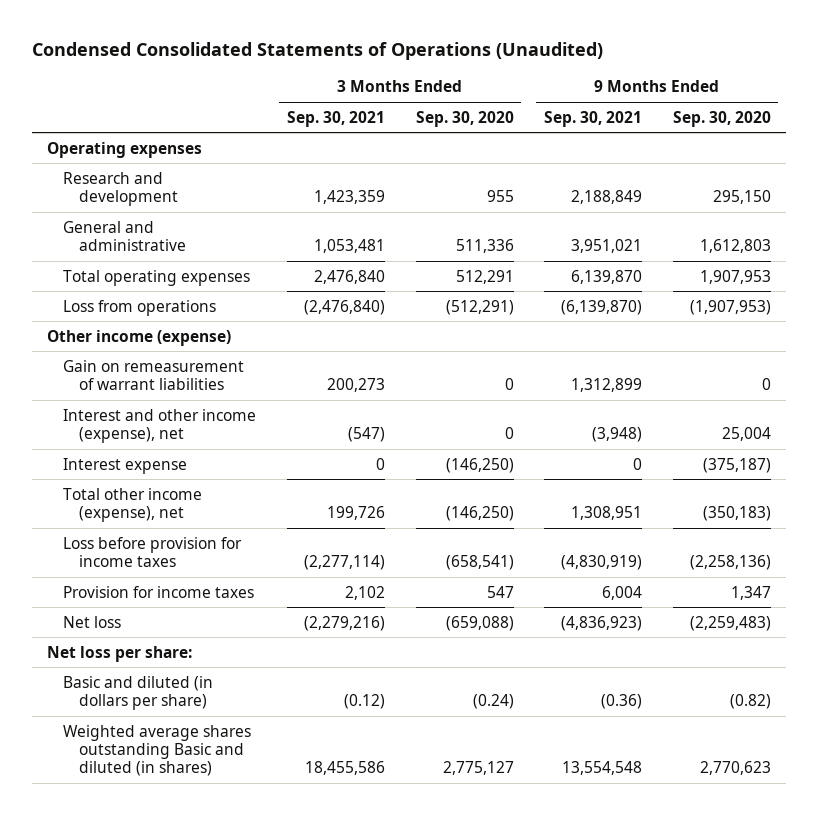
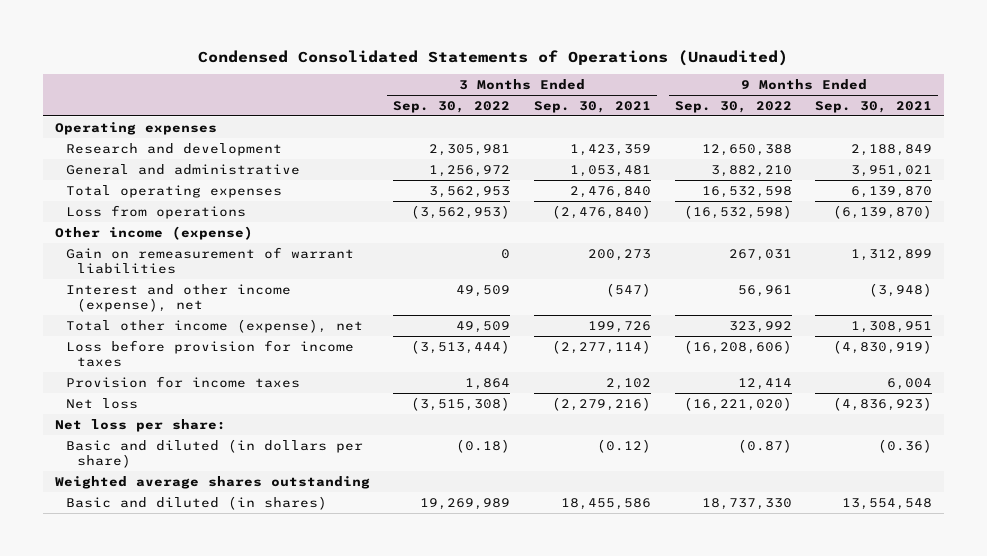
- | 3 Months Ended Sep. 30, 2021 | 3 Months Ended Sep. 30, 2020 | 9 Months Ended Sep. 30, 2021 | 9 Months Ended Sep. 30, 2020
+ | 3 Months Ended Sep. 30, 2022 | 3 Months Ended Sep. 30, 2021 | 9 Months Ended Sep. 30, 2022 | 9 Months Ended Sep. 30, 2021
- Interest expense | 0 | (146,250) | 0 | (375,187)
- Weighted average shares outstanding Basic and diluted (in shares) | 18,455,586 | 2,775,127 | 13,554,548 | 2,770,623
+ Weighted average shares outstanding
+ Basic and diluted (in shares) | 19,269,989 | 18,455,586 | 18,737,330 | 13,554,548

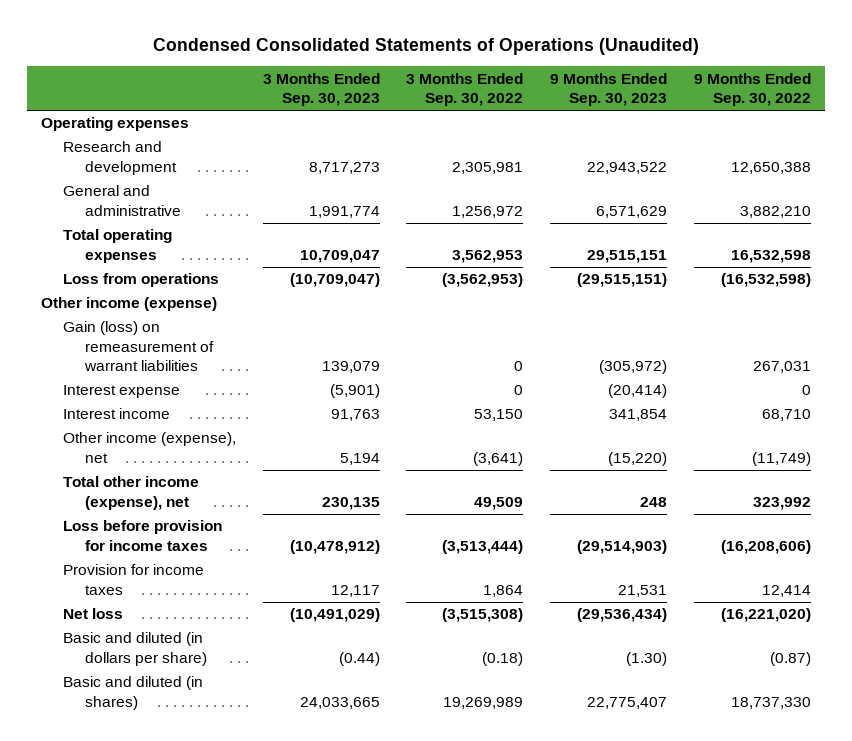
- | 3 Months Ended Sep. 30, 2022 | 3 Months Ended Sep. 30, 2021 | 9 Months Ended Sep. 30, 2022 | 9 Months Ended Sep. 30, 2021
+ | 3 Months Ended Sep. 30, 2023 | 3 Months Ended Sep. 30, 2022 | 9 Months Ended Sep. 30, 2023 | 9 Months Ended Sep. 30, 2022
- Gain on remeasurement of warrant liabilities | 0 | 200,273 | 267,031 | 1,312,899
- Interest and other income (expense), net | 49,509 | (547) | 56,961 | (3,948)
+ Gain (loss) on remeasurement of warrant liabilities | 139,079 | 0 | (305,972) | 267,031
+ Interest expense | (5,901) | 0 | (20,414) | 0
+ Interest income | 91,763 | 53,150 | 341,854 | 68,710
+ Other income (expense), net | 5,194 | (3,641) | (15,220) | (11,749)
- Net loss per share:
- Weighted average shares outstanding

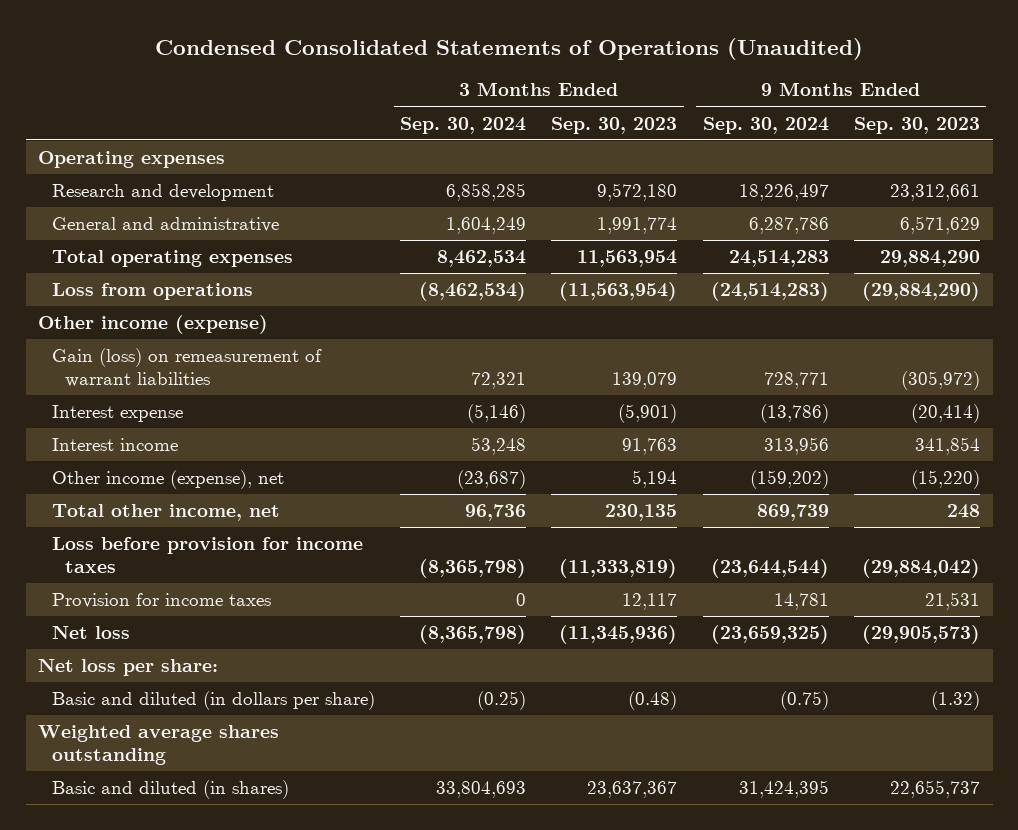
- | 3 Months Ended Sep. 30, 2023 | 3 Months Ended Sep. 30, 2022 | 9 Months Ended Sep. 30, 2023 | 9 Months Ended Sep. 30, 2022
+ | 3 Months Ended Sep. 30, 2024 | 3 Months Ended Sep. 30, 2023 | 9 Months Ended Sep. 30, 2024 | 9 Months Ended Sep. 30, 2023
- Research and development | 8,717,273 | 2,305,981 | 22,943,522 | 12,650,388
+ Research and development | 6,858,285 | 9,572,180 | 18,226,497 | 23,312,661
- Total operating expenses | 10,709,047 | 3,562,953 | 29,515,151 | 16,532,598
- Loss from operations | (10,709,047) | (3,562,953) | (29,515,151) | (16,532,598)
+ Total operating expenses | 8,462,534 | 11,563,954 | 24,514,283 | 29,884,290
+ Loss from operations | (8,462,534) | (11,563,954) | (24,514,283) | (29,884,290)
- Total other income (expense), net | 230,135 | 49,509 | 248 | 323,992
- Loss before provision for income taxes | (10,478,912) | (3,513,444) | (29,514,903) | (16,208,606)
+ Total other income, net | 96,736 | 230,135 | 869,739 | 248
+ Loss before provision for income taxes | (8,365,798) | (11,333,819) | (23,644,544) | (29,884,042)
- Net loss | (10,491,029) | (3,515,308) | (29,536,434) | (16,221,020)
- Basic and diluted (in dollars per share) | (0.44) | (0.18) | (1.30) | (0.87)
- Basic and diluted (in shares) | 24,033,665 | 19,269,989 | 22,775,407 | 18,737,330
+ Net loss | (8,365,798) | (11,345,936) | (23,659,325) | (29,905,573)
+ Net loss per share:
+ Basic and diluted (in dollars per share) | (0.25) | (0.48) | (0.75) | (1.32)
+ Weighted average shares outstanding
+ Basic and diluted (in shares) | 33,804,693 | 23,637,367 | 31,424,395 | 22,655,737

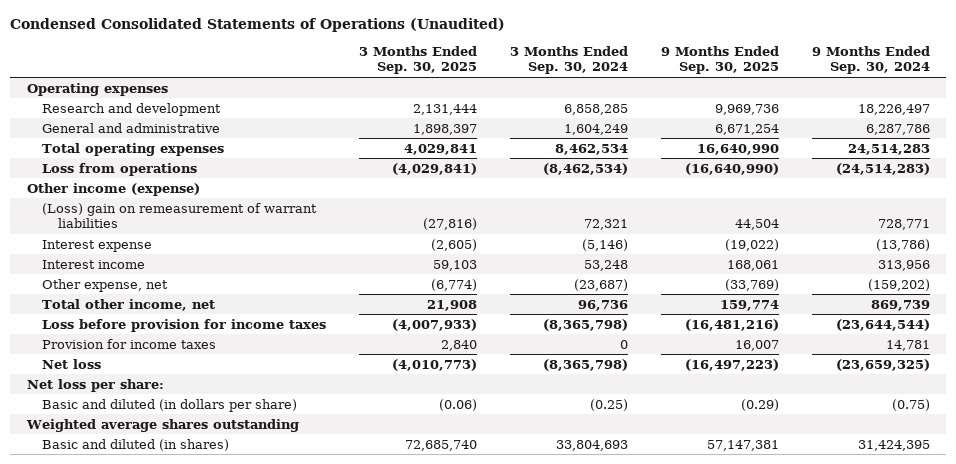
- | 3 Months Ended Sep. 30, 2024 | 3 Months Ended Sep. 30, 2023 | 9 Months Ended Sep. 30, 2024 | 9 Months Ended Sep. 30, 2023
+ | 3 Months Ended Sep. 30, 2025 | 3 Months Ended Sep. 30, 2024 | 9 Months Ended Sep. 30, 2025 | 9 Months Ended Sep. 30, 2024
- Gain (loss) on remeasurement of warrant liabilities | 72,321 | 139,079 | 728,771 | (305,972)
+ (Loss) gain on remeasurement of warrant liabilities | (27,816) | 72,321 | 44,504 | 728,771
- Other income (expense), net | (23,687) | 5,194 | (159,202) | (15,220)
+ Other expense, net | (6,774) | (23,687) | (33,769) | (159,202)

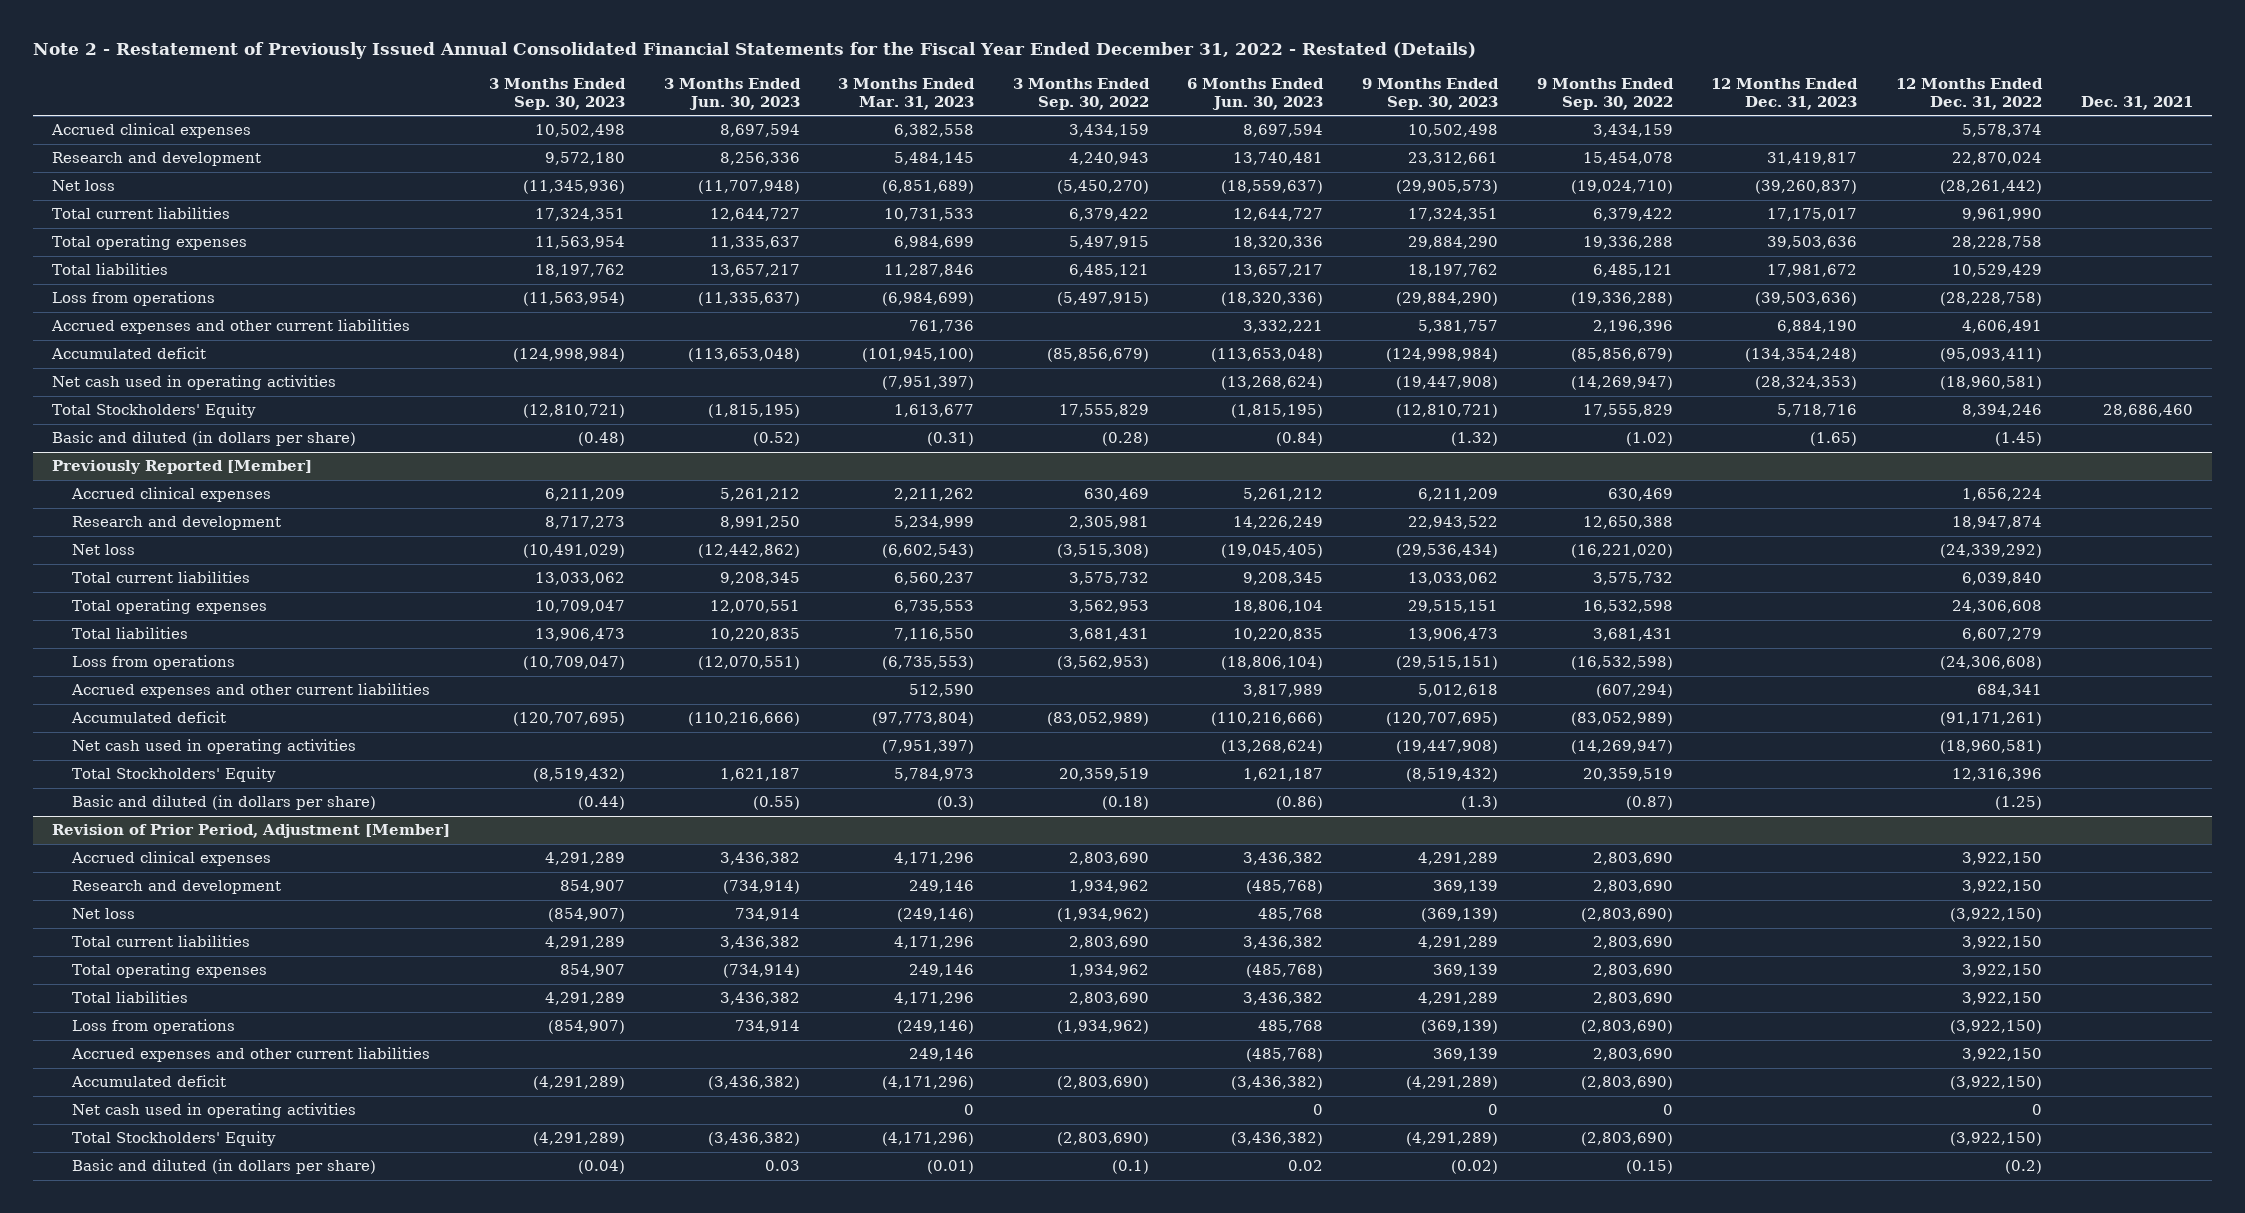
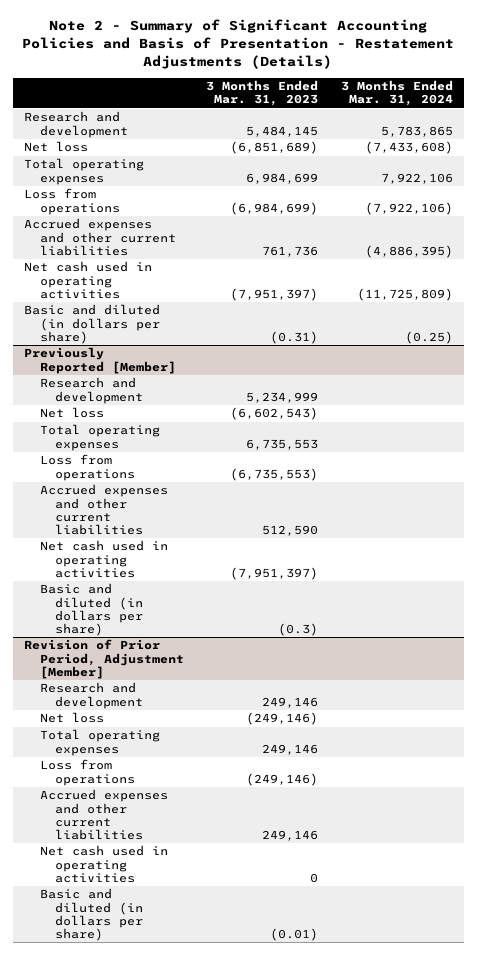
- Note 2 - Restatement of Previously Issued Annual Consolidated Financial Statements for the Fiscal Year Ended December 31, 2022 - Restated (Details)
+ Note 2 - Summary of Significant Accounting Policies and Basis of Presentation - Restatement Adjustments (Details)
- | 3 Months Ended Sep. 30, 2023 | 3 Months Ended Jun. 30, 2023 | 3 Months Ended Mar. 31, 2023 | 3 Months Ended Sep. 30, 2022 | 6 Months Ended Jun. 30, 2023 | 9 Months Ended Sep. 30, 2023 | 9 Months Ended Sep. 30, 2022 | 12 Months Ended Dec. 31, 2023 | 12 Months Ended Dec. 31, 2022 | Dec. 31, 2021
+ | 3 Months Ended Mar. 31, 2023 | 3 Months Ended Mar. 31, 2024
- Accrued clinical expenses | 10,502,498 | 8,697,594 | 6,382,558 | 3,434,159 | 8,697,594 | 10,502,498 | 3,434,159 | | 5,578,374 |
- Total current liabilities | 17,324,351 | 12,644,727 | 10,731,533 | 6,379,422 | 12,644,727 | 17,324,351 | 6,379,422 | 17,175,017 | 9,961,990 |
- Total liabilities | 18,197,762 | 13,657,217 | 11,287,846 | 6,485,121 | 13,657,217 | 18,197,762 | 6,485,121 | 17,981,672 | 10,529,429 |
- Accumulated deficit | (124,998,984) | (113,653,048) | (101,945,100) | (85,856,679) | (113,653,048) | (124,998,984) | (85,856,679) | (134,354,248) | (95,093,411) |
- Total Stockholders' Equity | (12,810,721) | (1,815,195) | 1,613,677 | 17,555,829 | (1,815,195) | (12,810,721) | 17,555,829 | 5,718,716 | 8,394,246 | 28,686,460
@ Previously Reported [Member]
- Accrued clinical expenses | 6,211,209 | 5,261,212 | 2,211,262 | 630,469 | 5,261,212 | 6,211,209 | 630,469 | | 1,656,224 |
- Total current liabilities | 13,033,062 | 9,208,345 | 6,560,237 | 3,575,732 | 9,208,345 | 13,033,062 | 3,575,732 | | 6,039,840 |
- Total liabilities | 13,906,473 | 10,220,835 | 7,116,550 | 3,681,431 | 10,220,835 | 13,906,473 | 3,681,431 | | 6,607,279 |
- Accumulated deficit | (120,707,695) | (110,216,666) | (97,773,804) | (83,052,989) | (110,216,666) | (120,707,695) | (83,052,989) | | (91,171,261) |
- Total Stockholders' Equity | (8,519,432) | 1,621,187 | 5,784,973 | 20,359,519 | 1,621,187 | (8,519,432) | 20,359,519 | | 12,316,396 |
@ Revision of Prior Period, Adjustment [Member]
- Accrued clinical expenses | 4,291,289 | 3,436,382 | 4,171,296 | 2,803,690 | 3,436,382 | 4,291,289 | 2,803,690 | | 3,922,150 |
- Total current liabilities | 4,291,289 | 3,436,382 | 4,171,296 | 2,803,690 | 3,436,382 | 4,291,289 | 2,803,690 | | 3,922,150 |
- Total liabilities | 4,291,289 | 3,436,382 | 4,171,296 | 2,803,690 | 3,436,382 | 4,291,289 | 2,803,690 | | 3,922,150 |
- Accumulated deficit | (4,291,289) | (3,436,382) | (4,171,296) | (2,803,690) | (3,436,382) | (4,291,289) | (2,803,690) | | (3,922,150) |
- Total Stockholders' Equity | (4,291,289) | (3,436,382) | (4,171,296) | (2,803,690) | (3,436,382) | (4,291,289) | (2,803,690) | | (3,922,150) |

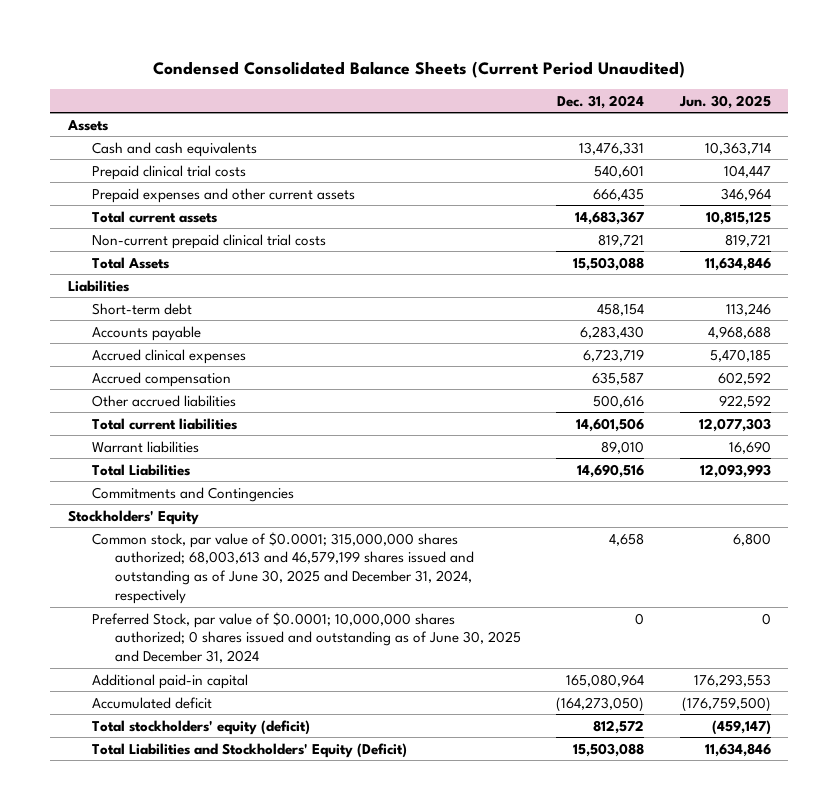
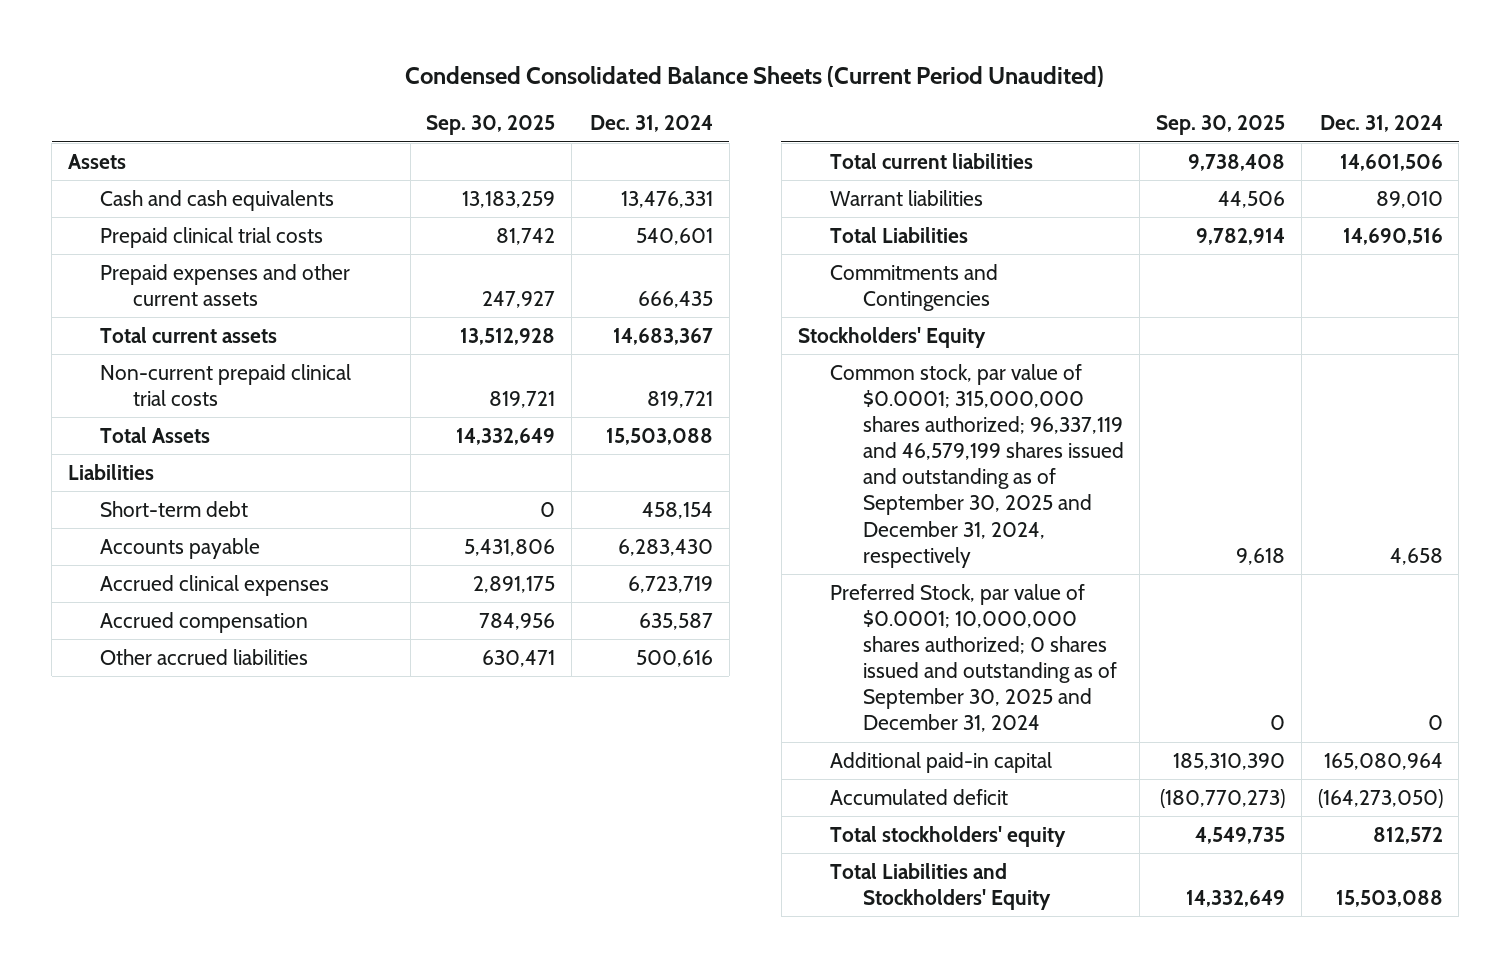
- | Dec. 31, 2024 | Jun. 30, 2025
+ | Sep. 30, 2025 | Dec. 31, 2024
- Common stock, par value of $0.0001; 315,000,000 shares authorized; 68,003,613 and 46,579,199 shares issued and outstanding as of June 30, 2025 and December 31, 2024, respectively | 4,658 | 6,800
- Preferred Stock, par value of $0.0001; 10,000,000 shares authorized; 0 shares issued and outstanding as of June 30, 2025 and December 31, 2024 | 0 | 0
+ Common stock, par value of $0.0001; 315,000,000 shares authorized; 96,337,119 and 46,579,199 shares issued and outstanding as of September 30, 2025 and December 31, 2024, respectively | 9,618 | 4,658
+ Preferred Stock, par value of $0.0001; 10,000,000 shares authorized; 0 shares issued and outstanding as of September 30, 2025 and December 31, 2024 | 0 | 0
- Total stockholders' equity (deficit) | 812,572 | (459,147)
- Total Liabilities and Stockholders' Equity (Deficit) | 15,503,088 | 11,634,846
+ Total stockholders' equity | 4,549,735 | 812,572
+ Total Liabilities and Stockholders' Equity | 14,332,649 | 15,503,088

